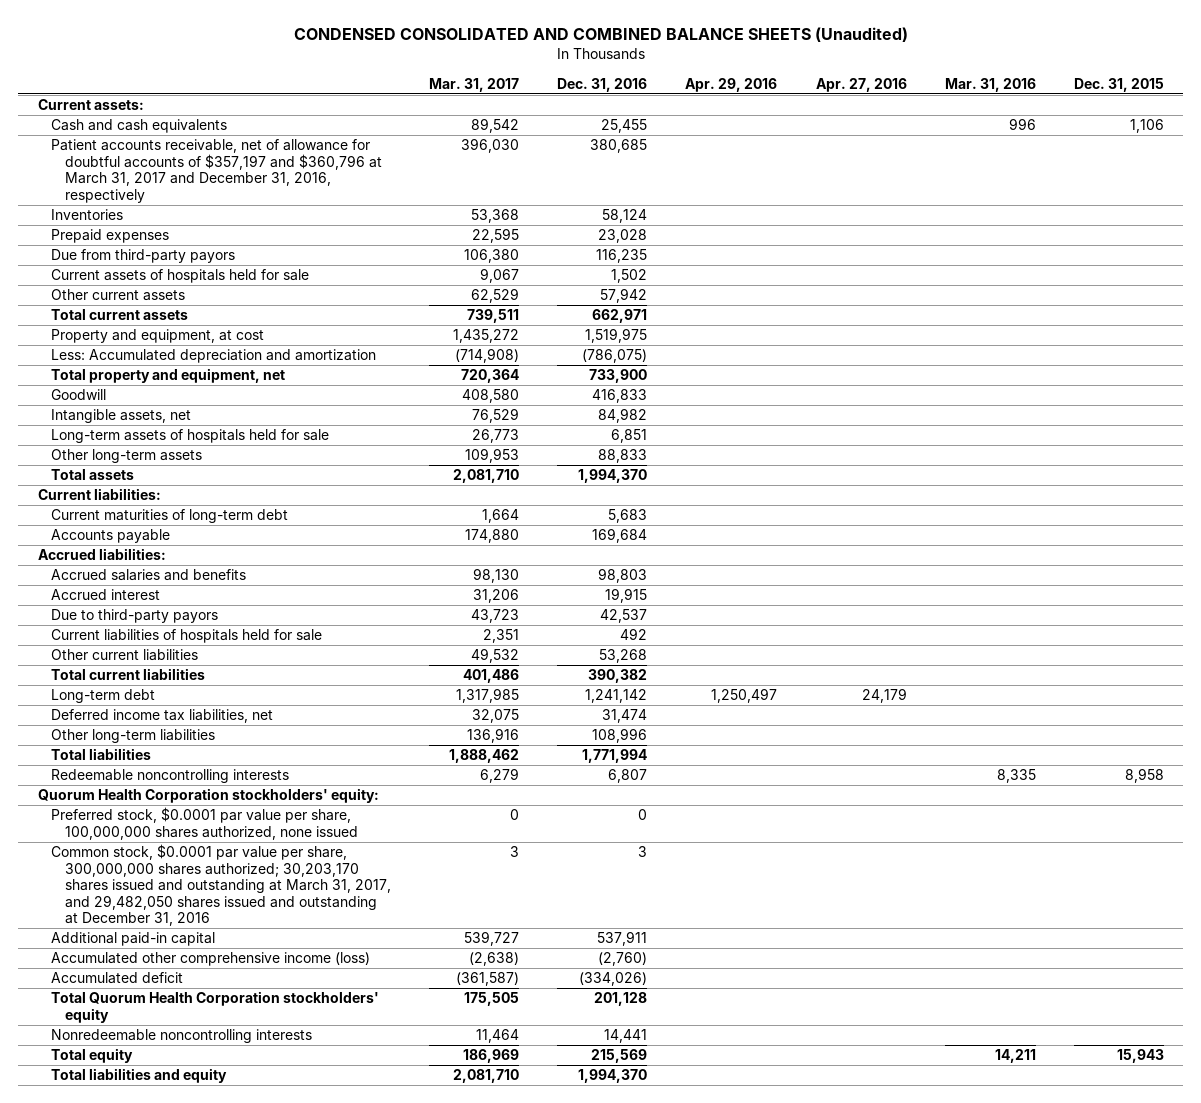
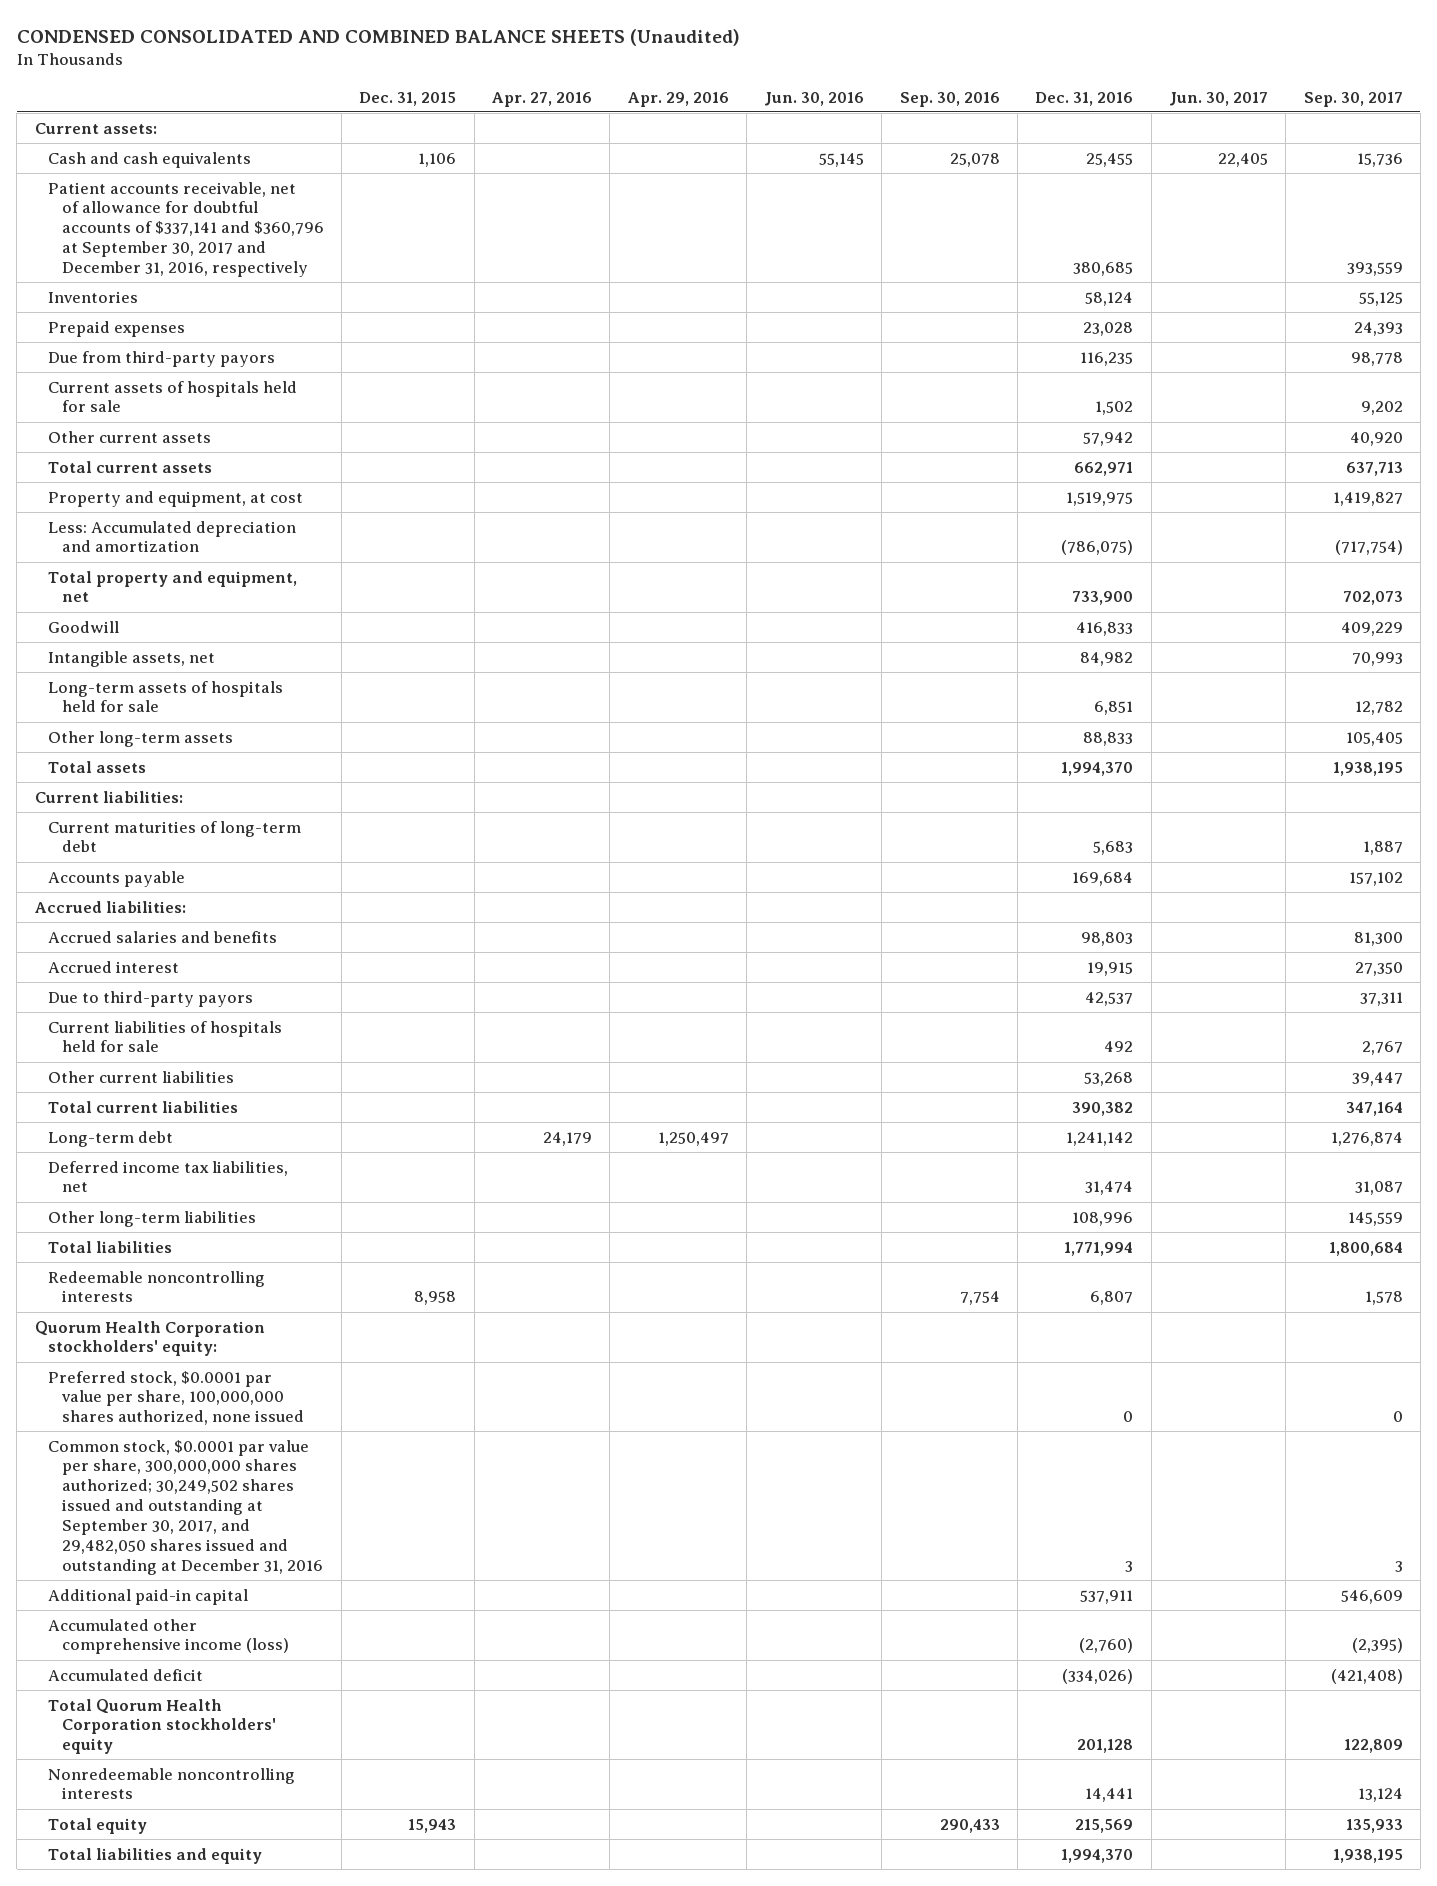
- | Mar. 31, 2017 | Dec. 31, 2016 | Apr. 29, 2016 | Apr. 27, 2016 | Mar. 31, 2016 | Dec. 31, 2015
+ | Dec. 31, 2015 | Apr. 27, 2016 | Apr. 29, 2016 | Jun. 30, 2016 | Sep. 30, 2016 | Dec. 31, 2016 | Jun. 30, 2017 | Sep. 30, 2017
- Patient accounts receivable, net of allowance for doubtful accounts of $357,197 and $360,796 at March 31, 2017 and December 31, 2016, respectively | 396,030 | 380,685 | | | |
+ Patient accounts receivable, net of allowance for doubtful accounts of $337,141 and $360,796 at September 30, 2017 and December 31, 2016, respectively | | | | | | 380,685 | | 393,559
- Common stock, $0.0001 par value per share, 300,000,000 shares authorized; 30,203,170 shares issued and outstanding at March 31, 2017, and 29,482,050 shares issued and outstanding at December 31, 2016 | 3 | 3 | | | |
+ Common stock, $0.0001 par value per share, 300,000,000 shares authorized; 30,249,502 shares issued and outstanding at September 30, 2017, and 29,482,050 shares issued and outstanding at December 31, 2016 | | | | | | 3 | | 3

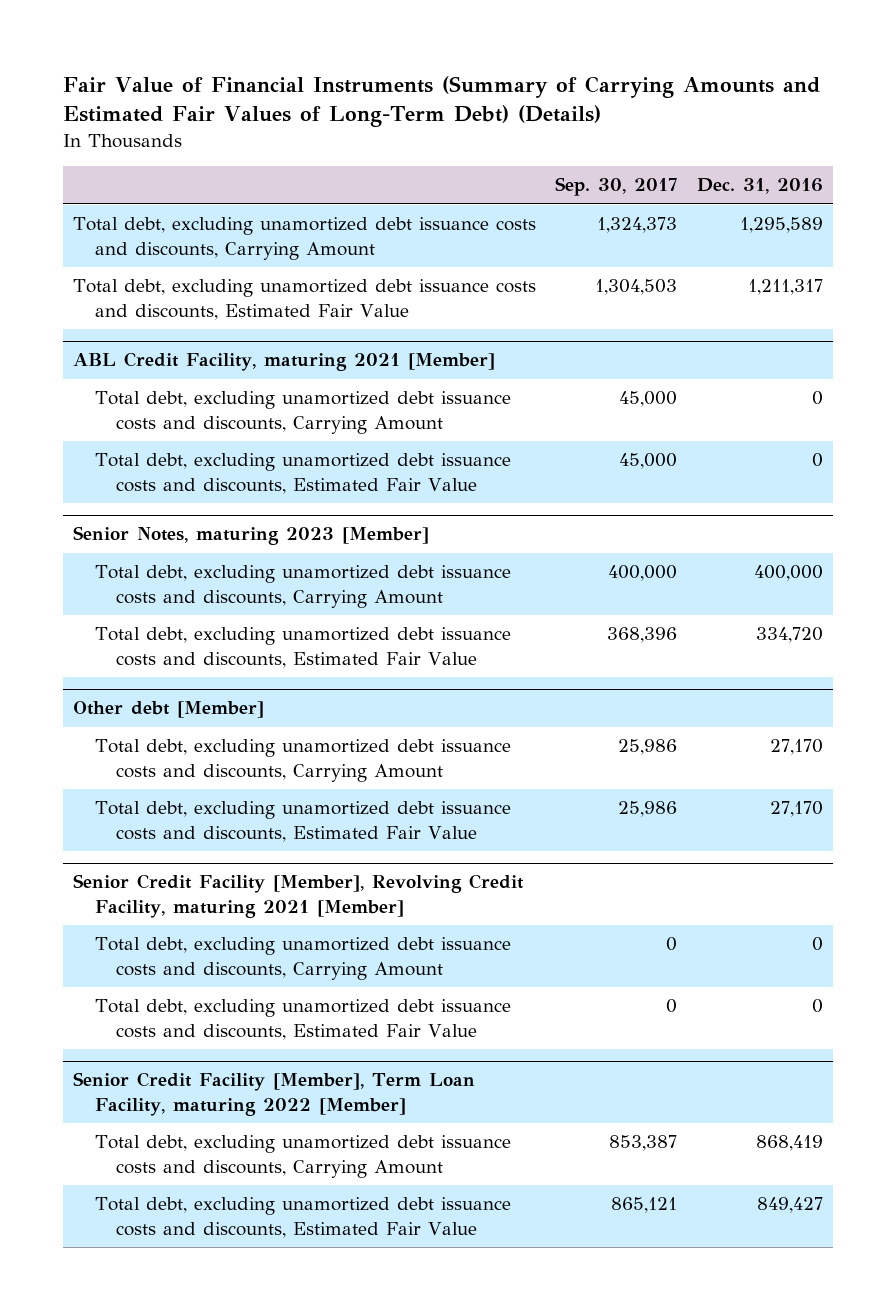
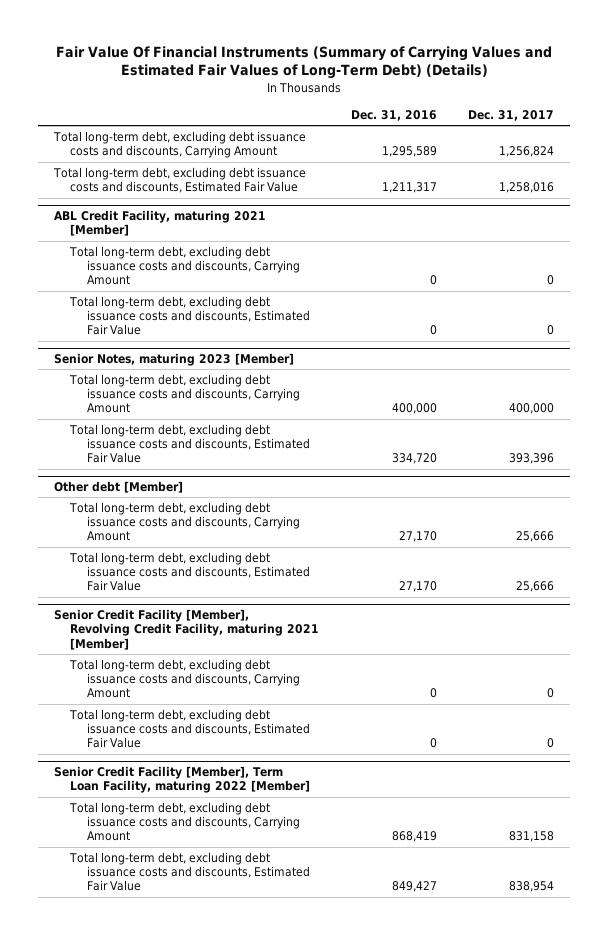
- Fair Value of Financial Instruments (Summary of Carrying Amounts and Estimated Fair Values of Long-Term Debt) (Details)
+ Fair Value Of Financial Instruments (Summary of Carrying Values and Estimated Fair Values of Long-Term Debt) (Details)
- | Sep. 30, 2017 | Dec. 31, 2016
+ | Dec. 31, 2016 | Dec. 31, 2017
- Total debt, excluding unamortized debt issuance costs and discounts, Carrying Amount | 1,324,373 | 1,295,589
- Total debt, excluding unamortized debt issuance costs and discounts, Estimated Fair Value | 1,304,503 | 1,211,317
+ Total long-term debt, excluding debt issuance costs and discounts, Carrying Amount | 1,295,589 | 1,256,824
+ Total long-term debt, excluding debt issuance costs and discounts, Estimated Fair Value | 1,211,317 | 1,258,016
@ ABL Credit Facility, maturing 2021 [Member]
- Total debt, excluding unamortized debt issuance costs and discounts, Carrying Amount | 45,000 | 0
- Total debt, excluding unamortized debt issuance costs and discounts, Estimated Fair Value | 45,000 | 0
+ Total long-term debt, excluding debt issuance costs and discounts, Carrying Amount | 0 | 0
+ Total long-term debt, excluding debt issuance costs and discounts, Estimated Fair Value | 0 | 0
@ Senior Notes, maturing 2023 [Member]
- Total debt, excluding unamortized debt issuance costs and discounts, Carrying Amount | 400,000 | 400,000
- Total debt, excluding unamortized debt issuance costs and discounts, Estimated Fair Value | 368,396 | 334,720
+ Total long-term debt, excluding debt issuance costs and discounts, Carrying Amount | 400,000 | 400,000
+ Total long-term debt, excluding debt issuance costs and discounts, Estimated Fair Value | 334,720 | 393,396
@ Other debt [Member]
- Total debt, excluding unamortized debt issuance costs and discounts, Carrying Amount | 25,986 | 27,170
- Total debt, excluding unamortized debt issuance costs and discounts, Estimated Fair Value | 25,986 | 27,170
+ Total long-term debt, excluding debt issuance costs and discounts, Carrying Amount | 27,170 | 25,666
+ Total long-term debt, excluding debt issuance costs and discounts, Estimated Fair Value | 27,170 | 25,666
@ Senior Credit Facility [Member], Revolving Credit Facility, maturing 2021 [Member]
- Total debt, excluding unamortized debt issuance costs and discounts, Carrying Amount | 0 | 0
- Total debt, excluding unamortized debt issuance costs and discounts, Estimated Fair Value | 0 | 0
+ Total long-term debt, excluding debt issuance costs and discounts, Carrying Amount | 0 | 0
+ Total long-term debt, excluding debt issuance costs and discounts, Estimated Fair Value | 0 | 0
@ Senior Credit Facility [Member], Term Loan Facility, maturing 2022 [Member]
- Total debt, excluding unamortized debt issuance costs and discounts, Carrying Amount | 853,387 | 868,419
- Total debt, excluding unamortized debt issuance costs and discounts, Estimated Fair Value | 865,121 | 849,427
+ Total long-term debt, excluding debt issuance costs and discounts, Carrying Amount | 868,419 | 831,158
+ Total long-term debt, excluding debt issuance costs and discounts, Estimated Fair Value | 849,427 | 838,954

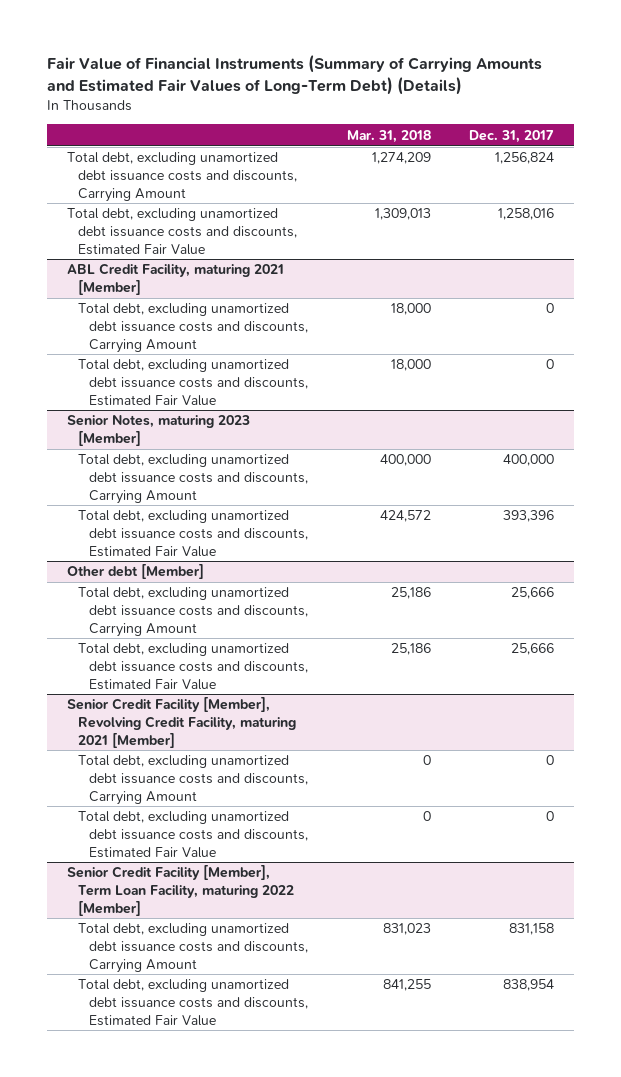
- Fair Value Of Financial Instruments (Summary of Carrying Values and Estimated Fair Values of Long-Term Debt) (Details)
+ Fair Value of Financial Instruments (Summary of Carrying Amounts and Estimated Fair Values of Long-Term Debt) (Details)
- | Dec. 31, 2016 | Dec. 31, 2017
+ | Mar. 31, 2018 | Dec. 31, 2017
- Total long-term debt, excluding debt issuance costs and discounts, Carrying Amount | 1,295,589 | 1,256,824
- Total long-term debt, excluding debt issuance costs and discounts, Estimated Fair Value | 1,211,317 | 1,258,016
+ Total debt, excluding unamortized debt issuance costs and discounts, Carrying Amount | 1,274,209 | 1,256,824
+ Total debt, excluding unamortized debt issuance costs and discounts, Estimated Fair Value | 1,309,013 | 1,258,016
@ ABL Credit Facility, maturing 2021 [Member]
- Total long-term debt, excluding debt issuance costs and discounts, Carrying Amount | 0 | 0
- Total long-term debt, excluding debt issuance costs and discounts, Estimated Fair Value | 0 | 0
+ Total debt, excluding unamortized debt issuance costs and discounts, Carrying Amount | 18,000 | 0
+ Total debt, excluding unamortized debt issuance costs and discounts, Estimated Fair Value | 18,000 | 0
@ Senior Notes, maturing 2023 [Member]
- Total long-term debt, excluding debt issuance costs and discounts, Carrying Amount | 400,000 | 400,000
- Total long-term debt, excluding debt issuance costs and discounts, Estimated Fair Value | 334,720 | 393,396
+ Total debt, excluding unamortized debt issuance costs and discounts, Carrying Amount | 400,000 | 400,000
+ Total debt, excluding unamortized debt issuance costs and discounts, Estimated Fair Value | 424,572 | 393,396
@ Other debt [Member]
- Total long-term debt, excluding debt issuance costs and discounts, Carrying Amount | 27,170 | 25,666
- Total long-term debt, excluding debt issuance costs and discounts, Estimated Fair Value | 27,170 | 25,666
+ Total debt, excluding unamortized debt issuance costs and discounts, Carrying Amount | 25,186 | 25,666
+ Total debt, excluding unamortized debt issuance costs and discounts, Estimated Fair Value | 25,186 | 25,666
@ Senior Credit Facility [Member], Revolving Credit Facility, maturing 2021 [Member]
- Total long-term debt, excluding debt issuance costs and discounts, Carrying Amount | 0 | 0
- Total long-term debt, excluding debt issuance costs and discounts, Estimated Fair Value | 0 | 0
+ Total debt, excluding unamortized debt issuance costs and discounts, Carrying Amount | 0 | 0
+ Total debt, excluding unamortized debt issuance costs and discounts, Estimated Fair Value | 0 | 0
@ Senior Credit Facility [Member], Term Loan Facility, maturing 2022 [Member]
- Total long-term debt, excluding debt issuance costs and discounts, Carrying Amount | 868,419 | 831,158
- Total long-term debt, excluding debt issuance costs and discounts, Estimated Fair Value | 849,427 | 838,954
+ Total debt, excluding unamortized debt issuance costs and discounts, Carrying Amount | 831,023 | 831,158
+ Total debt, excluding unamortized debt issuance costs and discounts, Estimated Fair Value | 841,255 | 838,954

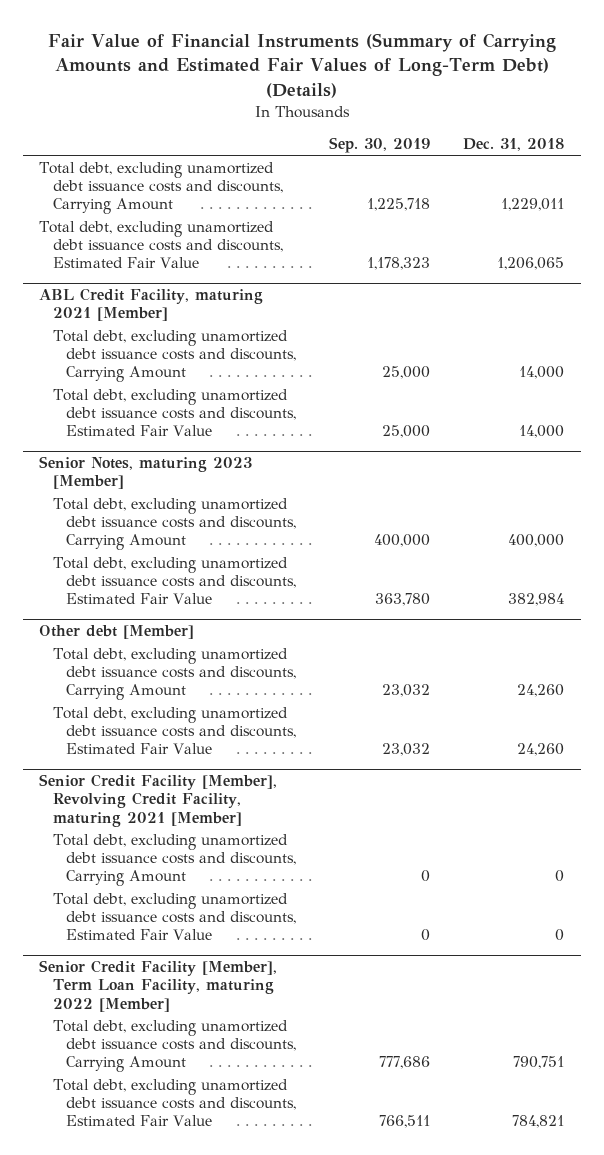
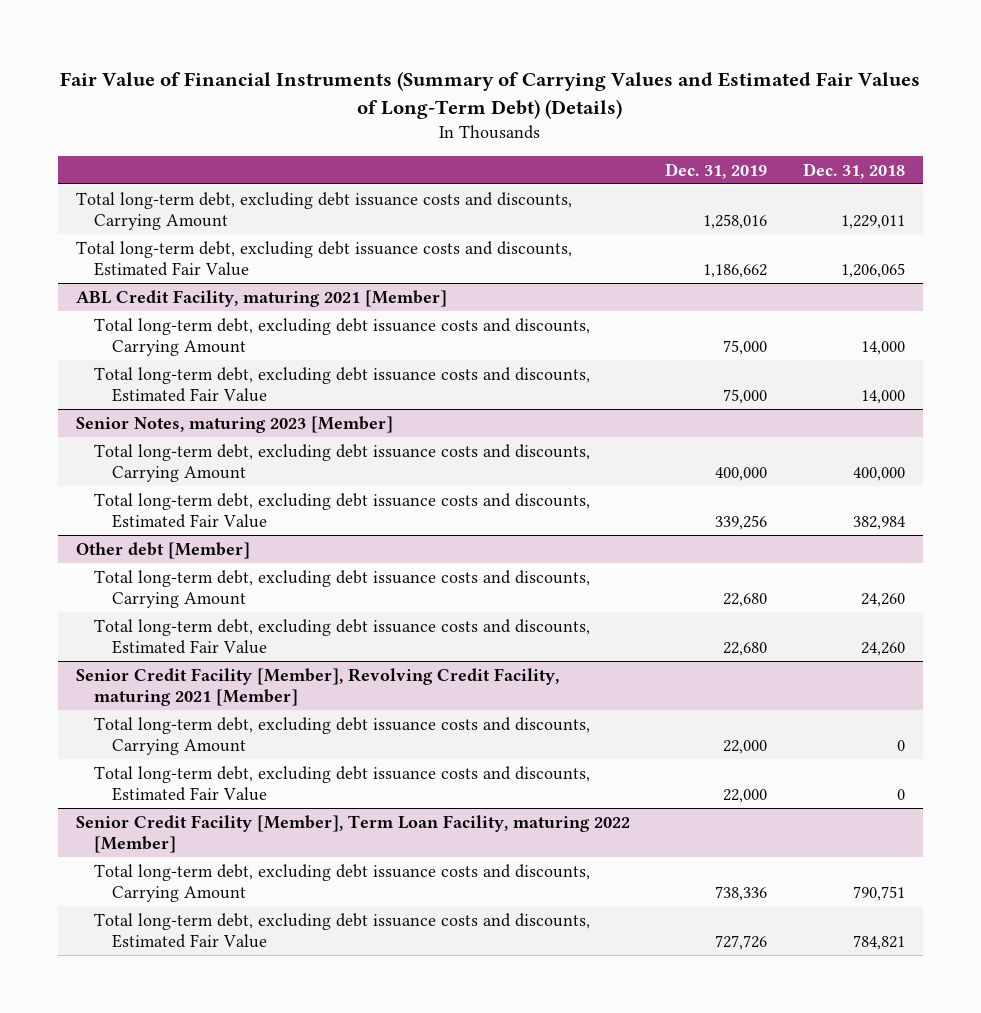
- Fair Value of Financial Instruments (Summary of Carrying Amounts and Estimated Fair Values of Long-Term Debt) (Details)
+ Fair Value of Financial Instruments (Summary of Carrying Values and Estimated Fair Values of Long-Term Debt) (Details)
- | Sep. 30, 2019 | Dec. 31, 2018
+ | Dec. 31, 2019 | Dec. 31, 2018
- Total debt, excluding unamortized debt issuance costs and discounts, Carrying Amount | 1,225,718 | 1,229,011
- Total debt, excluding unamortized debt issuance costs and discounts, Estimated Fair Value | 1,178,323 | 1,206,065
+ Total long-term debt, excluding debt issuance costs and discounts, Carrying Amount | 1,258,016 | 1,229,011
+ Total long-term debt, excluding debt issuance costs and discounts, Estimated Fair Value | 1,186,662 | 1,206,065
@ ABL Credit Facility, maturing 2021 [Member]
- Total debt, excluding unamortized debt issuance costs and discounts, Carrying Amount | 25,000 | 14,000
- Total debt, excluding unamortized debt issuance costs and discounts, Estimated Fair Value | 25,000 | 14,000
+ Total long-term debt, excluding debt issuance costs and discounts, Carrying Amount | 75,000 | 14,000
+ Total long-term debt, excluding debt issuance costs and discounts, Estimated Fair Value | 75,000 | 14,000
@ Senior Notes, maturing 2023 [Member]
- Total debt, excluding unamortized debt issuance costs and discounts, Carrying Amount | 400,000 | 400,000
- Total debt, excluding unamortized debt issuance costs and discounts, Estimated Fair Value | 363,780 | 382,984
+ Total long-term debt, excluding debt issuance costs and discounts, Carrying Amount | 400,000 | 400,000
+ Total long-term debt, excluding debt issuance costs and discounts, Estimated Fair Value | 339,256 | 382,984
@ Other debt [Member]
- Total debt, excluding unamortized debt issuance costs and discounts, Carrying Amount | 23,032 | 24,260
- Total debt, excluding unamortized debt issuance costs and discounts, Estimated Fair Value | 23,032 | 24,260
+ Total long-term debt, excluding debt issuance costs and discounts, Carrying Amount | 22,680 | 24,260
+ Total long-term debt, excluding debt issuance costs and discounts, Estimated Fair Value | 22,680 | 24,260
@ Senior Credit Facility [Member], Revolving Credit Facility, maturing 2021 [Member]
- Total debt, excluding unamortized debt issuance costs and discounts, Carrying Amount | 0 | 0
- Total debt, excluding unamortized debt issuance costs and discounts, Estimated Fair Value | 0 | 0
+ Total long-term debt, excluding debt issuance costs and discounts, Carrying Amount | 22,000 | 0
+ Total long-term debt, excluding debt issuance costs and discounts, Estimated Fair Value | 22,000 | 0
@ Senior Credit Facility [Member], Term Loan Facility, maturing 2022 [Member]
- Total debt, excluding unamortized debt issuance costs and discounts, Carrying Amount | 777,686 | 790,751
- Total debt, excluding unamortized debt issuance costs and discounts, Estimated Fair Value | 766,511 | 784,821
+ Total long-term debt, excluding debt issuance costs and discounts, Carrying Amount | 738,336 | 790,751
+ Total long-term debt, excluding debt issuance costs and discounts, Estimated Fair Value | 727,726 | 784,821

